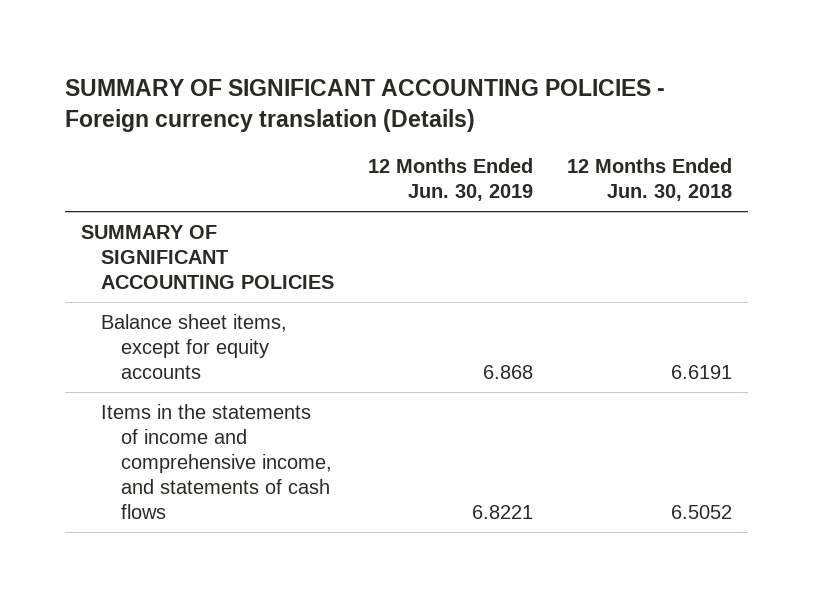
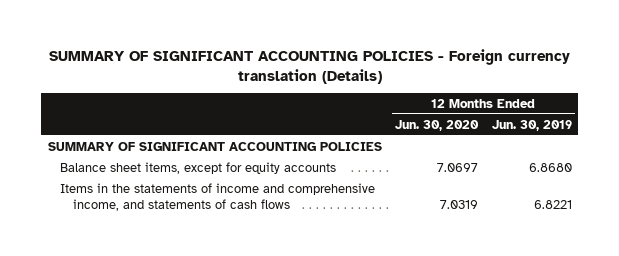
- | 12 Months Ended Jun. 30, 2019 | 12 Months Ended Jun. 30, 2018
+ | 12 Months Ended Jun. 30, 2020 | 12 Months Ended Jun. 30, 2019
- Balance sheet items, except for equity accounts | 6.868 | 6.6191
+ Balance sheet items, except for equity accounts | 7.0697 | 6.8680

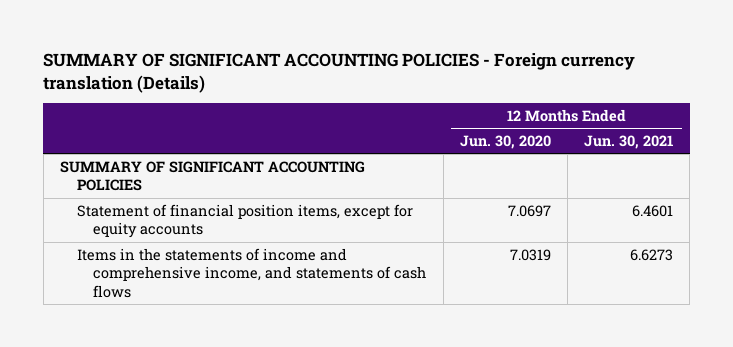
- | 12 Months Ended Jun. 30, 2020 | 12 Months Ended Jun. 30, 2019
+ | 12 Months Ended Jun. 30, 2020 | 12 Months Ended Jun. 30, 2021
- Balance sheet items, except for equity accounts | 7.0697 | 6.8680
+ Statement of financial position items, except for equity accounts | 7.0697 | 6.4601

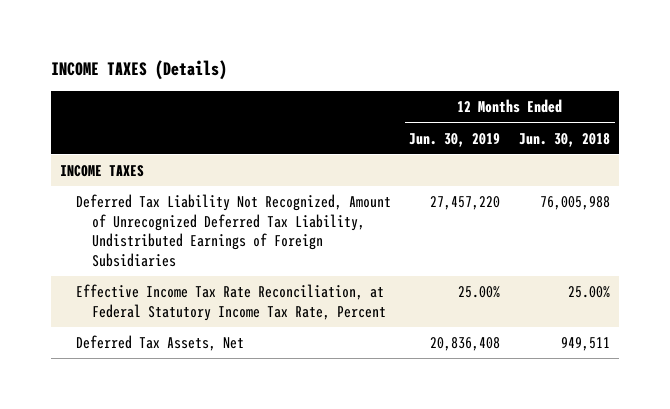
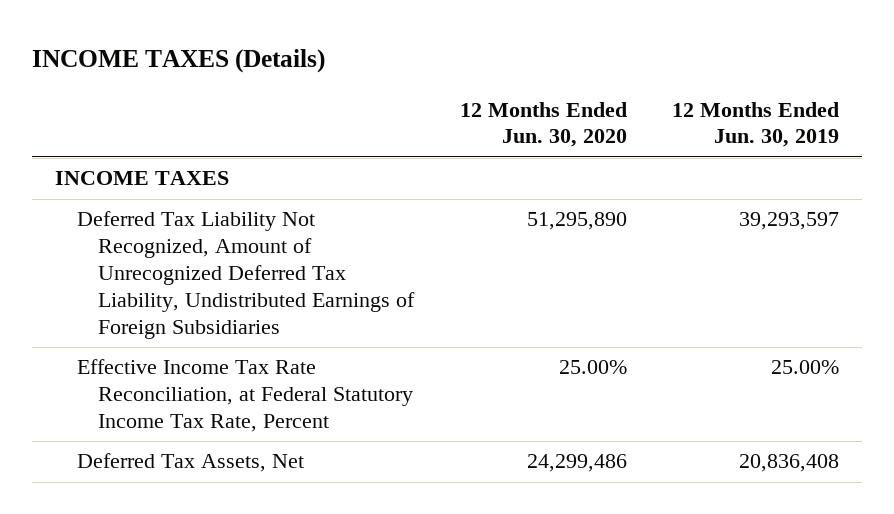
- | 12 Months Ended Jun. 30, 2019 | 12 Months Ended Jun. 30, 2018
+ | 12 Months Ended Jun. 30, 2020 | 12 Months Ended Jun. 30, 2019
- Deferred Tax Liability Not Recognized, Amount of Unrecognized Deferred Tax Liability, Undistributed Earnings of Foreign Subsidiaries | 27,457,220 | 76,005,988
+ Deferred Tax Liability Not Recognized, Amount of Unrecognized Deferred Tax Liability, Undistributed Earnings of Foreign Subsidiaries | 51,295,890 | 39,293,597

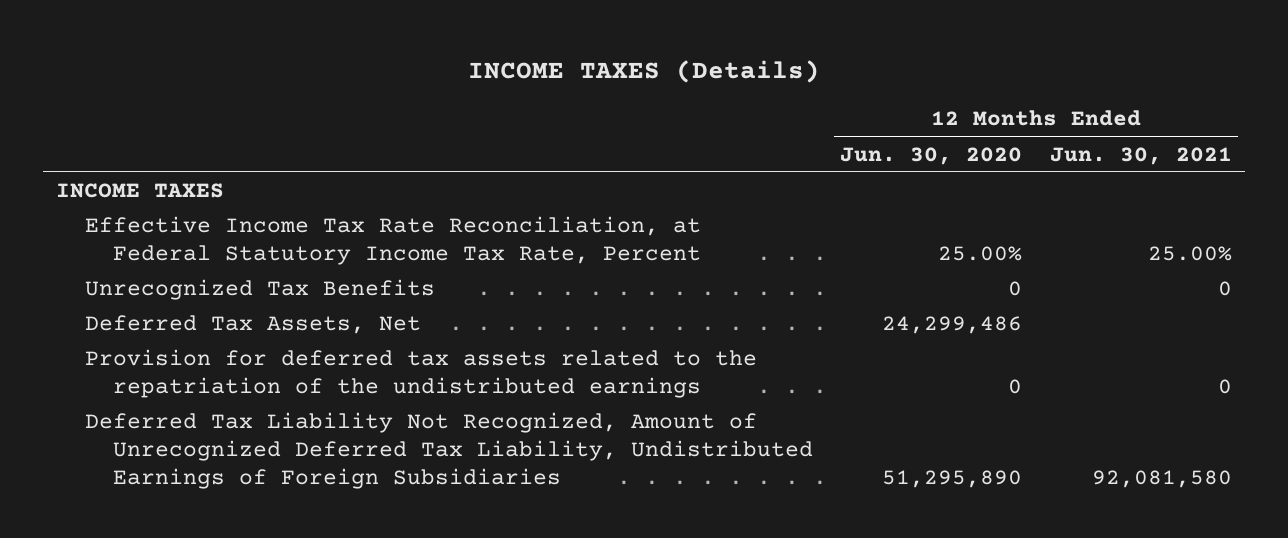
- | 12 Months Ended Jun. 30, 2020 | 12 Months Ended Jun. 30, 2019
+ | 12 Months Ended Jun. 30, 2020 | 12 Months Ended Jun. 30, 2021
+ Unrecognized Tax Benefits | 0 | 0
+ Provision for deferred tax assets related to the repatriation of the undistributed earnings | 0 | 0
moved down: Deferred Tax Liability Not Recognized, Amount of Unrecognized Deferred Tax Liability, Undistributed Earnings of Foreign Subsidiaries | 51,295,890 | 92,081,580

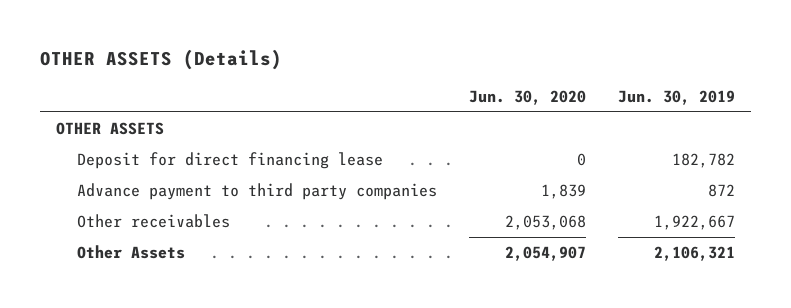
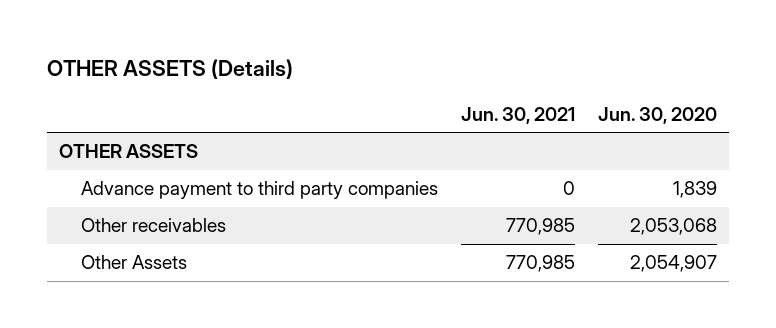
- | Jun. 30, 2020 | Jun. 30, 2019
+ | Jun. 30, 2021 | Jun. 30, 2020
- Deposit for direct financing lease | 0 | 182,782

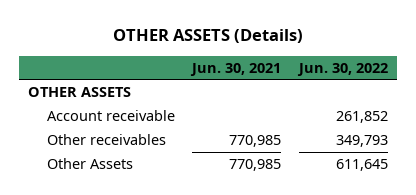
- | Jun. 30, 2021 | Jun. 30, 2020
+ | Jun. 30, 2021 | Jun. 30, 2022
- Advance payment to third party companies | 0 | 1,839
+ Account receivable | | 261,852

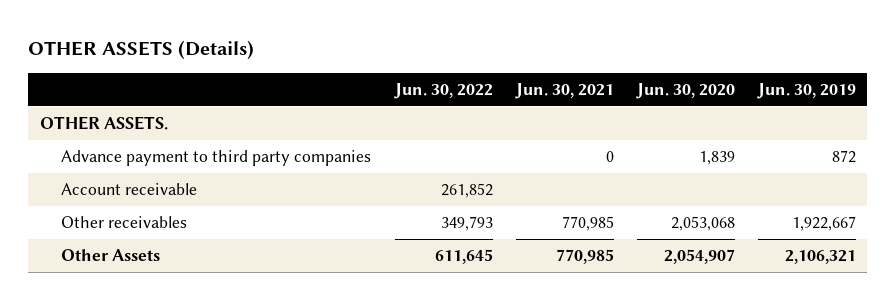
- | Jun. 30, 2021 | Jun. 30, 2022
+ | Jun. 30, 2022 | Jun. 30, 2021 | Jun. 30, 2020 | Jun. 30, 2019
- OTHER ASSETS
+ OTHER ASSETS.
+ Advance payment to third party companies | | 0 | 1,839 | 872

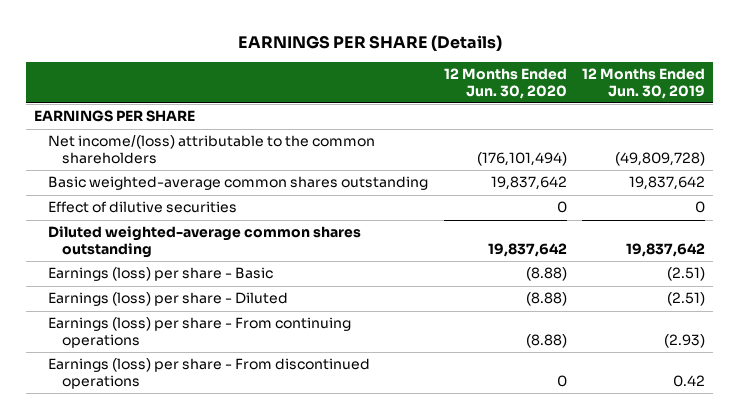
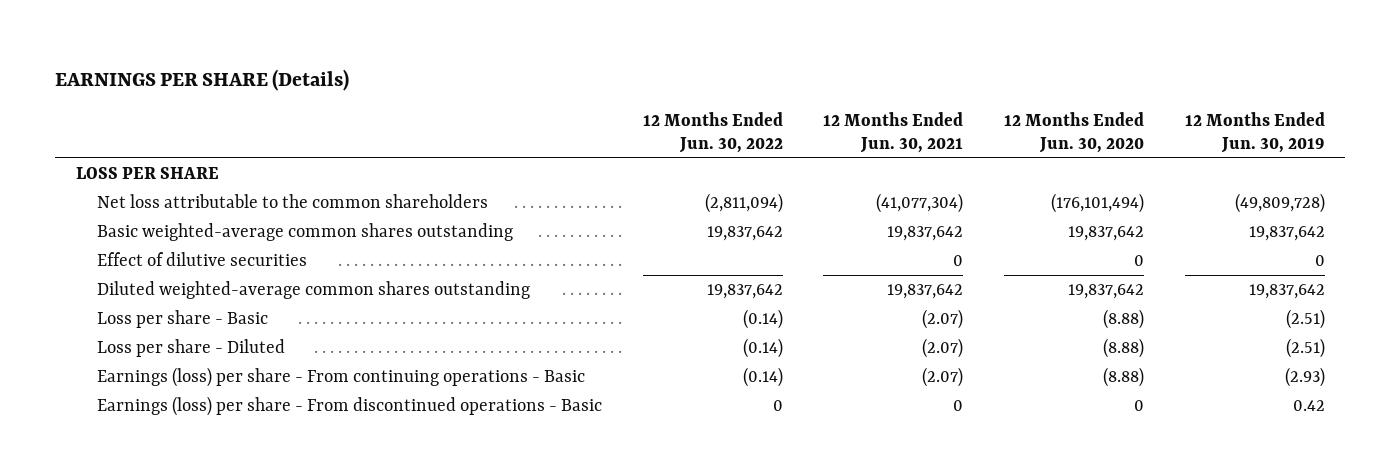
- | 12 Months Ended Jun. 30, 2020 | 12 Months Ended Jun. 30, 2019
+ | 12 Months Ended Jun. 30, 2022 | 12 Months Ended Jun. 30, 2021 | 12 Months Ended Jun. 30, 2020 | 12 Months Ended Jun. 30, 2019
- EARNINGS PER SHARE
- Net income/(loss) attributable to the common shareholders | (176,101,494) | (49,809,728)
+ LOSS PER SHARE
+ Net loss attributable to the common shareholders | (2,811,094) | (41,077,304) | (176,101,494) | (49,809,728)
- Earnings (loss) per share - Basic | (8.88) | (2.51)
- Earnings (loss) per share - Diluted | (8.88) | (2.51)
- Earnings (loss) per share - From continuing operations | (8.88) | (2.93)
- Earnings (loss) per share - From discontinued operations | 0 | 0.42
+ Loss per share - Basic | (0.14) | (2.07) | (8.88) | (2.51)
+ Loss per share - Diluted | (0.14) | (2.07) | (8.88) | (2.51)
+ Earnings (loss) per share - From continuing operations - Basic | (0.14) | (2.07) | (8.88) | (2.93)
+ Earnings (loss) per share - From discontinued operations - Basic | 0 | 0 | 0 | 0.42

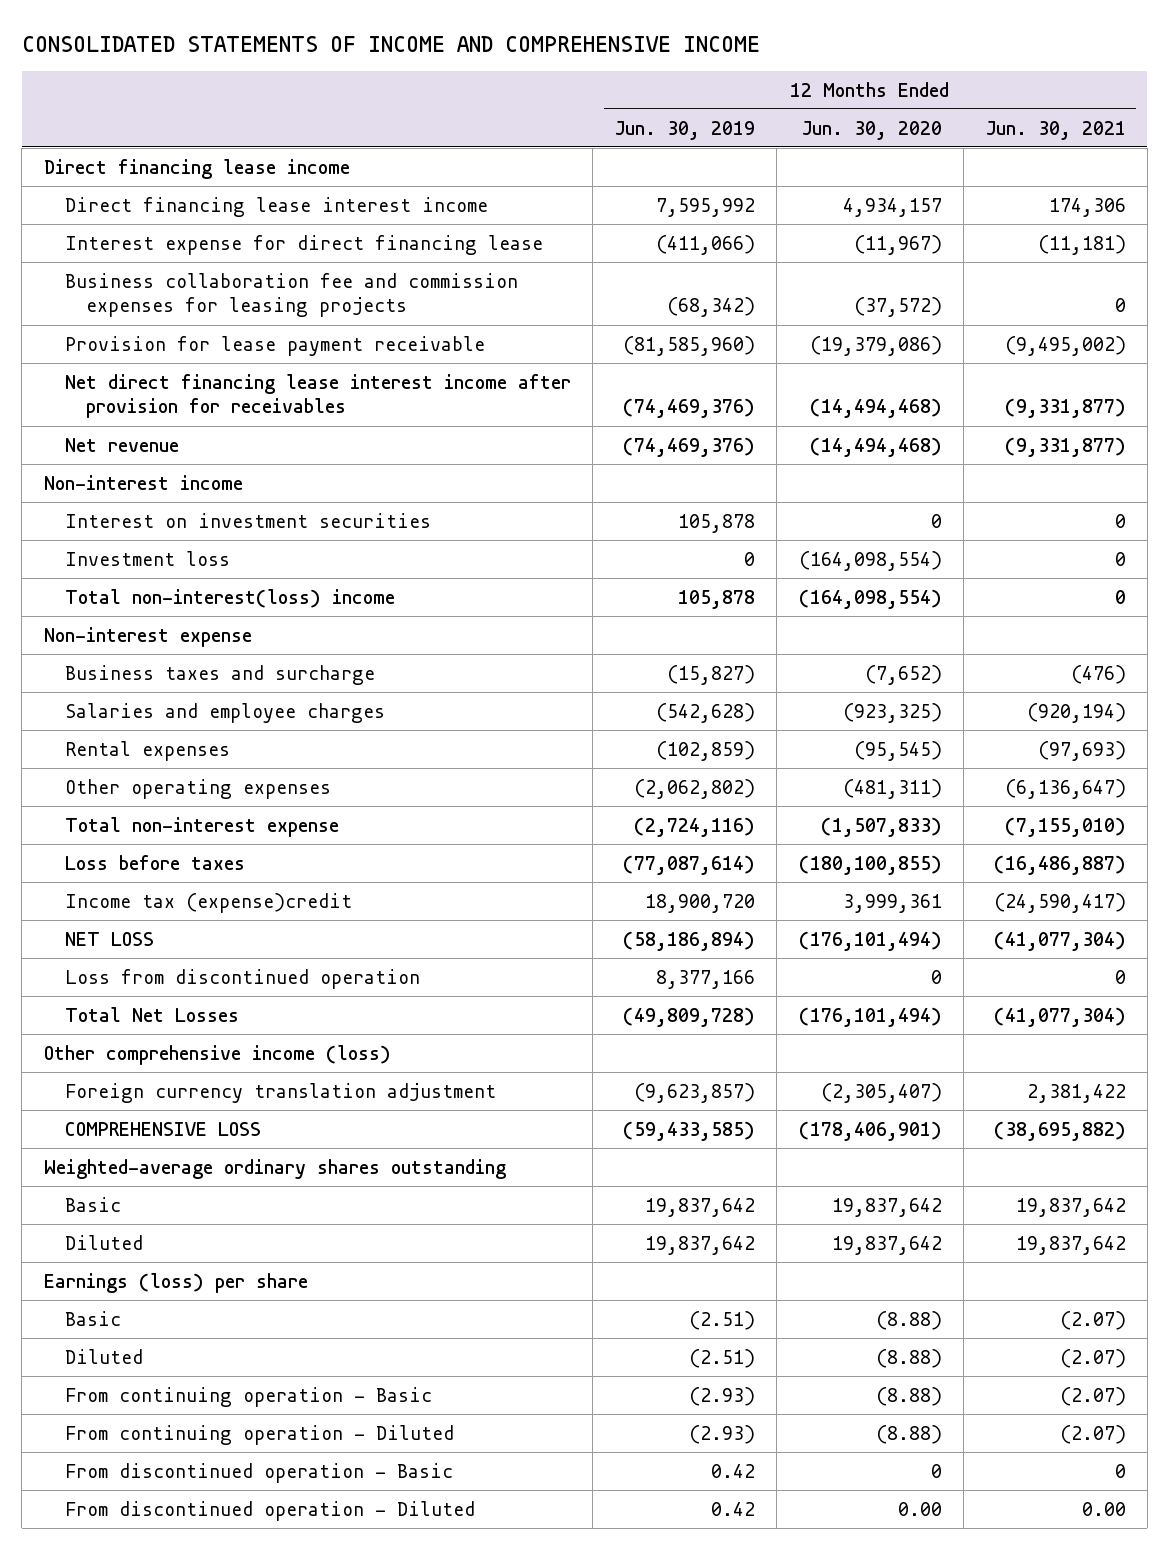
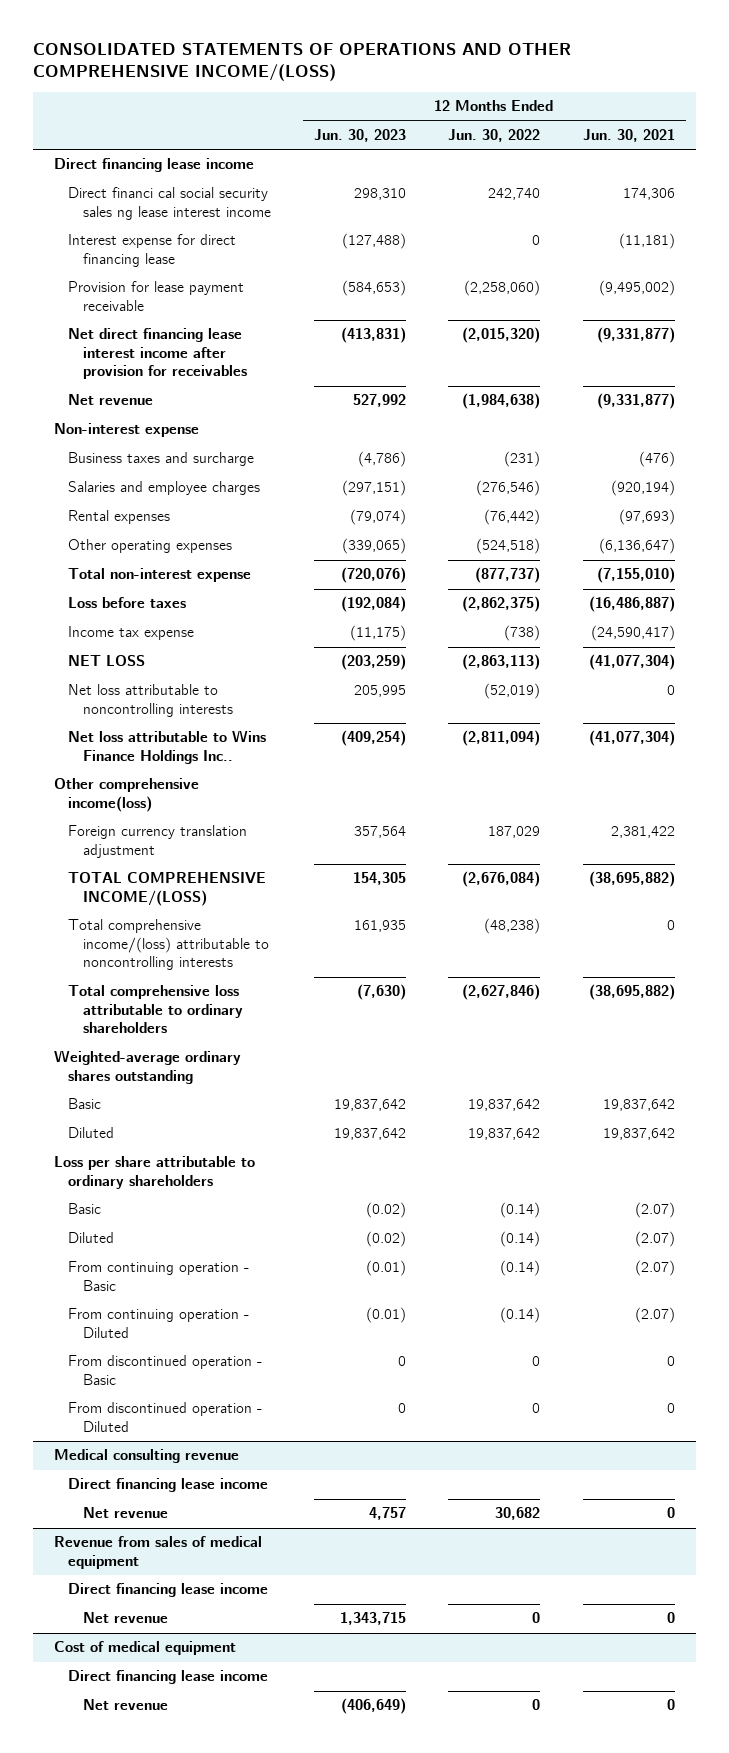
- CONSOLIDATED STATEMENTS OF INCOME AND COMPREHENSIVE INCOME
+ CONSOLIDATED STATEMENTS OF OPERATIONS AND OTHER COMPREHENSIVE INCOME/(LOSS)
- | 12 Months Ended Jun. 30, 2019 | 12 Months Ended Jun. 30, 2020 | 12 Months Ended Jun. 30, 2021
+ | 12 Months Ended Jun. 30, 2023 | 12 Months Ended Jun. 30, 2022 | 12 Months Ended Jun. 30, 2021
- Direct financing lease interest income | 7,595,992 | 4,934,157 | 174,306
+ Direct financi cal social security sales ng lease interest income | 298,310 | 242,740 | 174,306
- Business collaboration fee and commission expenses for leasing projects | (68,342) | (37,572) | 0
- Non-interest income
- Interest on investment securities | 105,878 | 0 | 0
- Investment loss | 0 | (164,098,554) | 0
- Total non-interest(loss) income | 105,878 | (164,098,554) | 0
- Income tax (expense)credit | 18,900,720 | 3,999,361 | (24,590,417)
+ Income tax expense | (11,175) | (738) | (24,590,417)
- Loss from discontinued operation | 8,377,166 | 0 | 0
- Total Net Losses | (49,809,728) | (176,101,494) | (41,077,304)
- Other comprehensive income (loss)
+ Net loss attributable to noncontrolling interests | 205,995 | (52,019) | 0
+ Net loss attributable to Wins Finance Holdings Inc.. | (409,254) | (2,811,094) | (41,077,304)
+ Other comprehensive income(loss)
- COMPREHENSIVE LOSS | (59,433,585) | (178,406,901) | (38,695,882)
+ TOTAL COMPREHENSIVE INCOME/(LOSS) | 154,305 | (2,676,084) | (38,695,882)
+ Total comprehensive income/(loss) attributable to noncontrolling interests | 161,935 | (48,238) | 0
+ Total comprehensive loss attributable to ordinary shareholders | (7,630) | (2,627,846) | (38,695,882)
- Earnings (loss) per share
+ Loss per share attributable to ordinary shareholders
- From discontinued operation - Diluted | 0.42 | 0.00 | 0.00
+ From discontinued operation - Diluted | 0 | 0 | 0
+ Medical consulting revenue
+ Direct financing lease income
+ Net revenue | 4,757 | 30,682 | 0
+ Revenue from sales of medical equipment
+ Direct financing lease income
+ Net revenue | 1,343,715 | 0 | 0
+ Cost of medical equipment
+ Direct financing lease income
+ Net revenue | (406,649) | 0 | 0

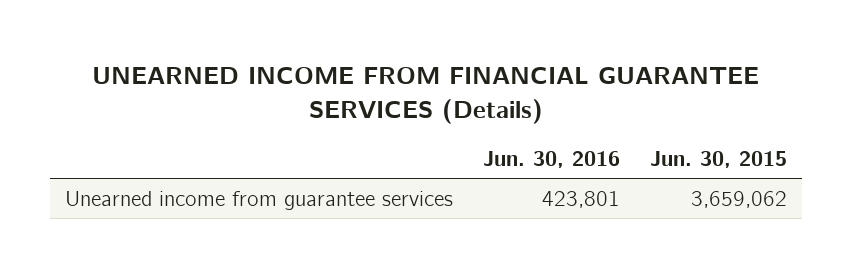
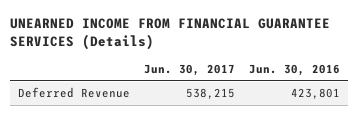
- | Jun. 30, 2016 | Jun. 30, 2015
+ | Jun. 30, 2017 | Jun. 30, 2016
- Unearned income from guarantee services | 423,801 | 3,659,062
+ Deferred Revenue | 538,215 | 423,801

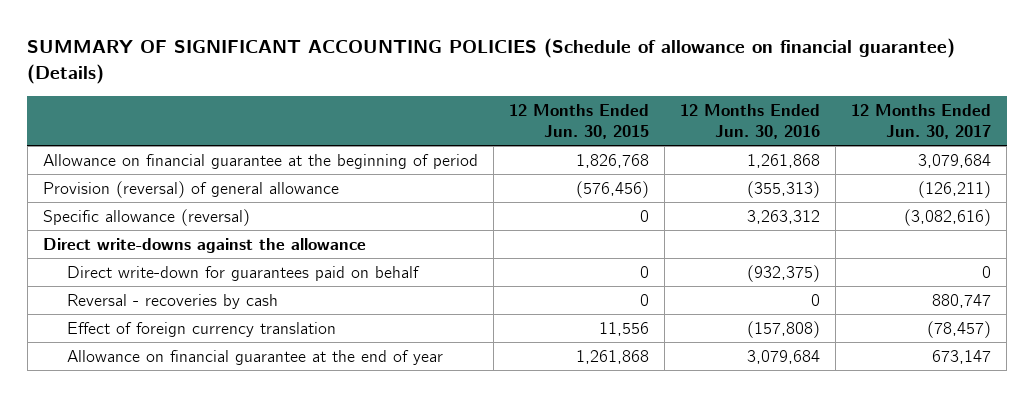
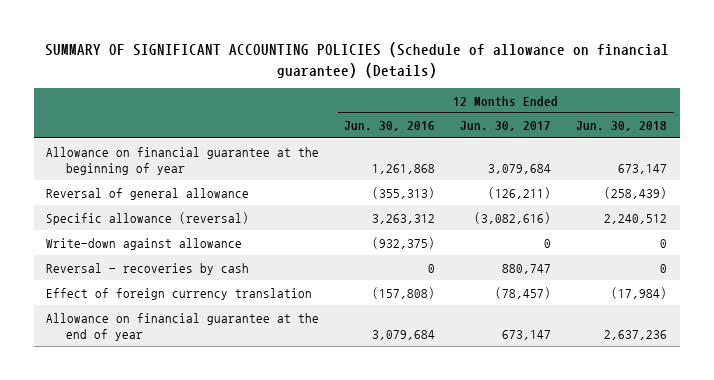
- | 12 Months Ended Jun. 30, 2015 | 12 Months Ended Jun. 30, 2016 | 12 Months Ended Jun. 30, 2017
+ | 12 Months Ended Jun. 30, 2016 | 12 Months Ended Jun. 30, 2017 | 12 Months Ended Jun. 30, 2018
- Allowance on financial guarantee at the beginning of period | 1,826,768 | 1,261,868 | 3,079,684
- Provision (reversal) of general allowance | (576,456) | (355,313) | (126,211)
+ Allowance on financial guarantee at the beginning of year | 1,261,868 | 3,079,684 | 673,147
+ Reversal of general allowance | (355,313) | (126,211) | (258,439)
- Direct write-downs against the allowance
- Direct write-down for guarantees paid on behalf | 0 | (932,375) | 0
+ Write-down against allowance | (932,375) | 0 | 0

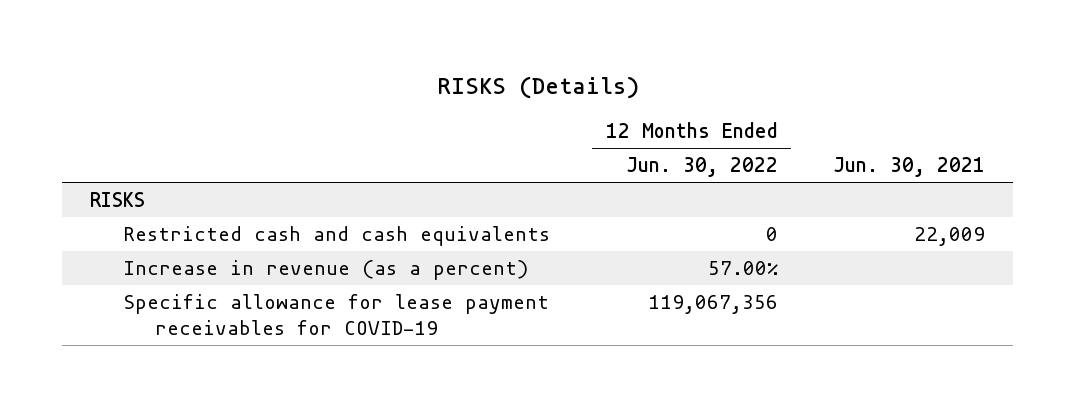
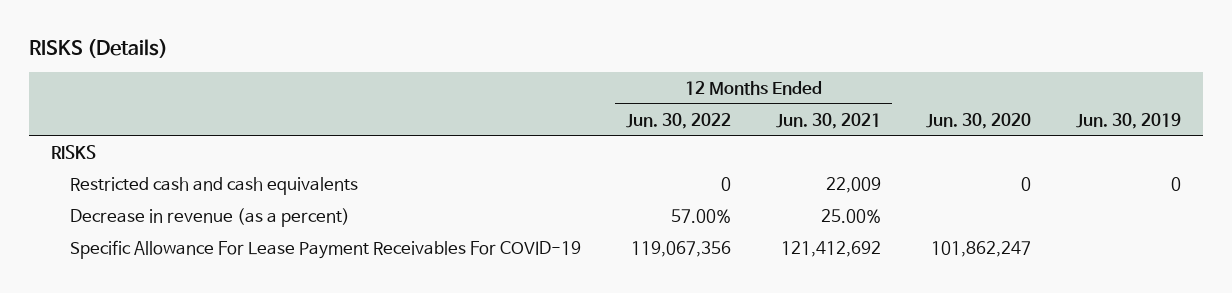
- | 12 Months Ended Jun. 30, 2022 | Jun. 30, 2021
+ | 12 Months Ended Jun. 30, 2022 | 12 Months Ended Jun. 30, 2021 | Jun. 30, 2020 | Jun. 30, 2019
- Increase in revenue (as a percent) | 57.00% |
- Specific allowance for lease payment receivables for COVID-19 | 119,067,356 |
+ Decrease in revenue (as a percent) | 57.00% | 25.00% | |
+ Specific Allowance For Lease Payment Receivables For COVID-19 | 119,067,356 | 121,412,692 | 101,862,247 |

